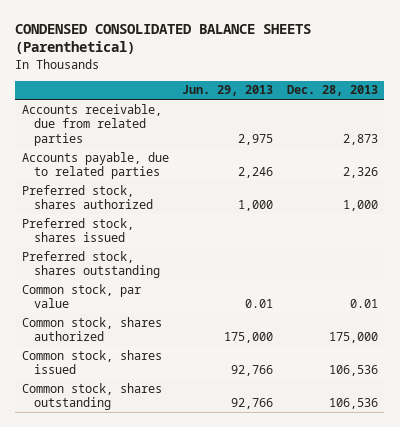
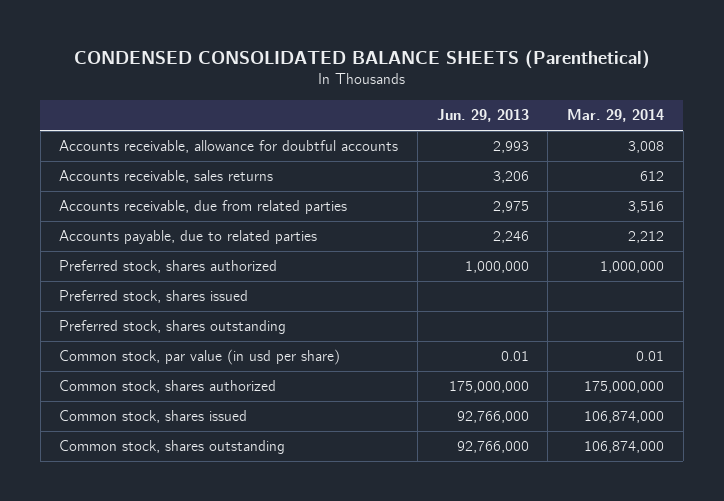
- | Jun. 29, 2013 | Dec. 28, 2013
+ | Jun. 29, 2013 | Mar. 29, 2014
+ Accounts receivable, allowance for doubtful accounts | 2,993 | 3,008
+ Accounts receivable, sales returns | 3,206 | 612
- Preferred stock, shares authorized | 1,000 | 1,000
+ Preferred stock, shares authorized | 1,000,000 | 1,000,000
- Common stock, par value | 0.01 | 0.01
- Common stock, shares authorized | 175,000 | 175,000
- Common stock, shares issued | 92,766 | 106,536
- Common stock, shares outstanding | 92,766 | 106,536
+ Common stock, par value (in usd per share) | 0.01 | 0.01
+ Common stock, shares authorized | 175,000,000 | 175,000,000
+ Common stock, shares issued | 92,766,000 | 106,874,000
+ Common stock, shares outstanding | 92,766,000 | 106,874,000

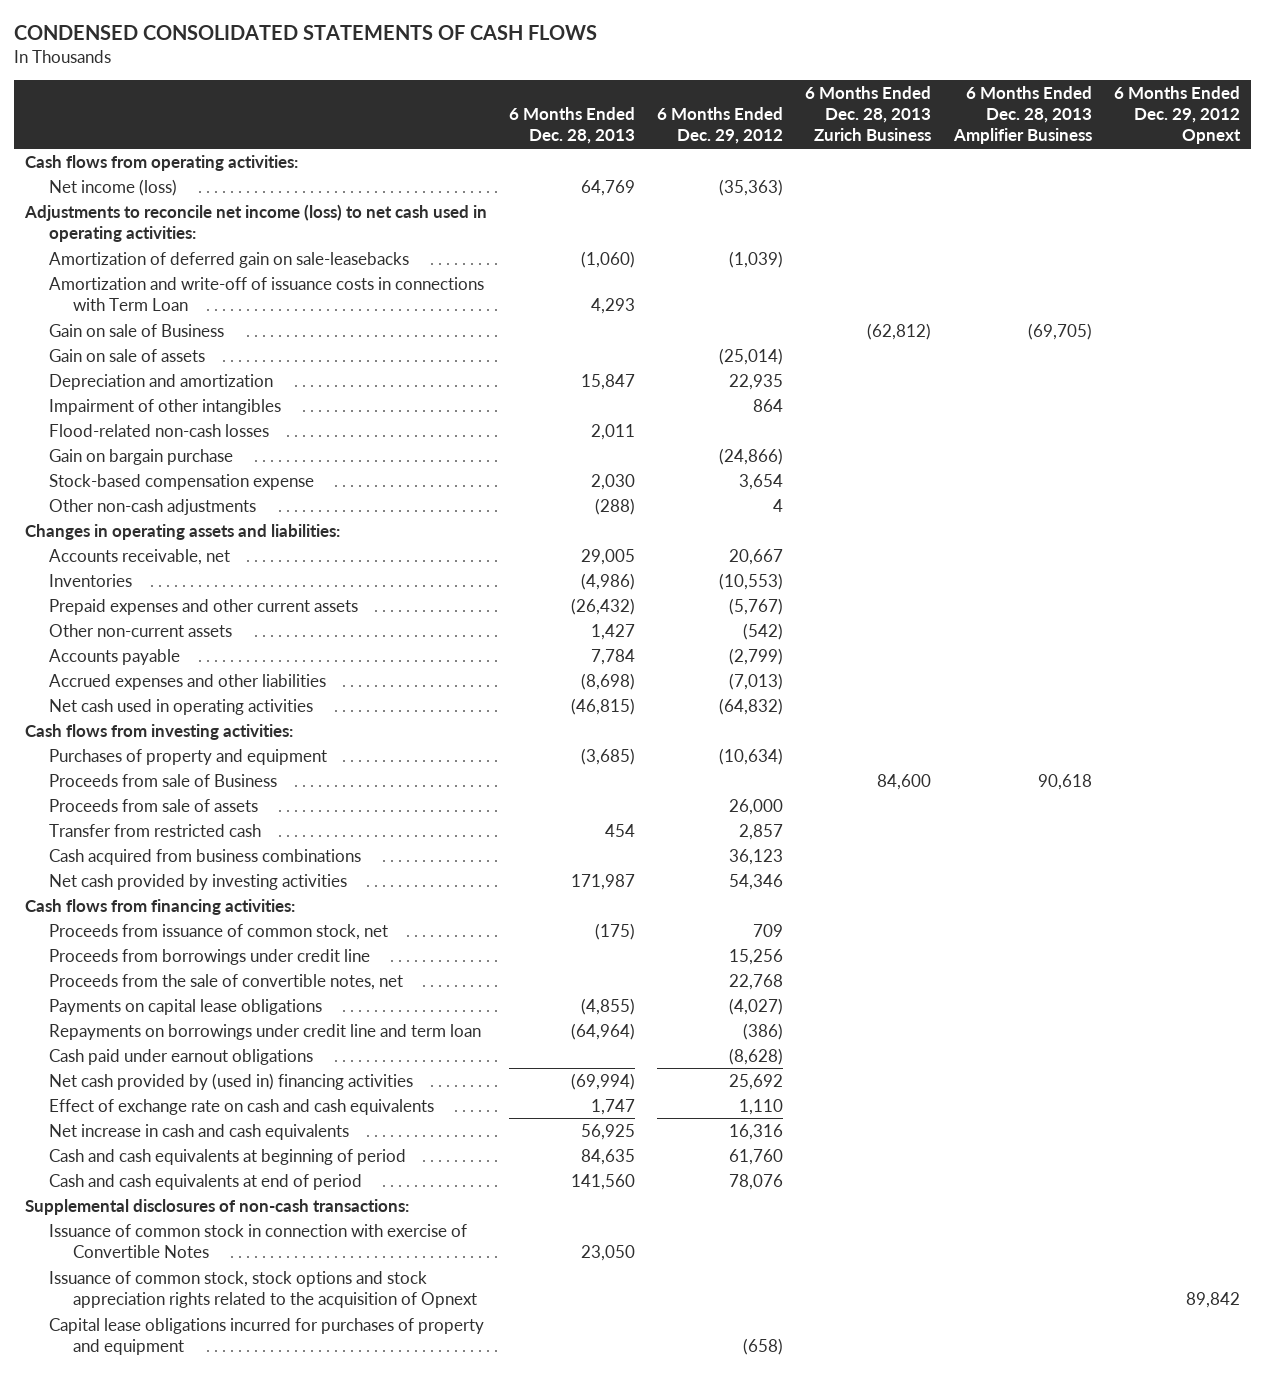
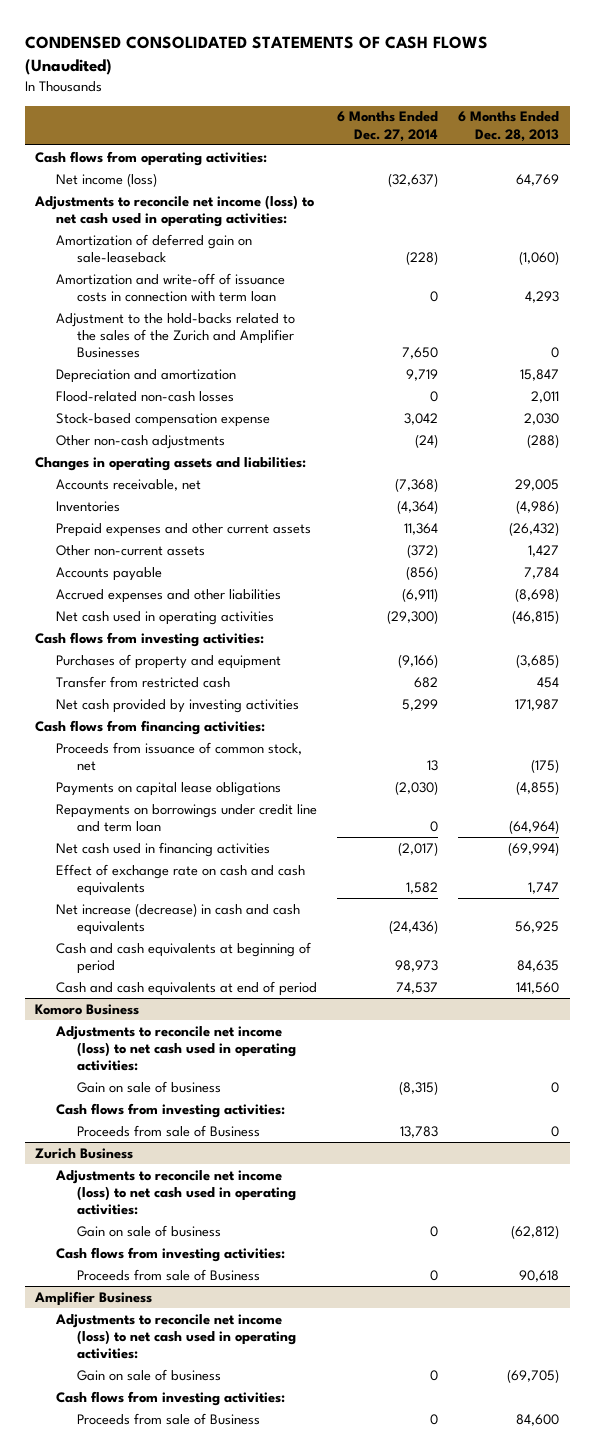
- CONDENSED CONSOLIDATED STATEMENTS OF CASH FLOWS
+ CONDENSED CONSOLIDATED STATEMENTS OF CASH FLOWS (Unaudited)
- | 6 Months Ended Dec. 28, 2013 | 6 Months Ended Dec. 29, 2012 | 6 Months Ended Dec. 28, 2013 Zurich Business | 6 Months Ended Dec. 28, 2013 Amplifier Business | 6 Months Ended Dec. 29, 2012 Opnext
+ | 6 Months Ended Dec. 27, 2014 | 6 Months Ended Dec. 28, 2013
- Amortization of deferred gain on sale-leasebacks | (1,060) | (1,039) | | |
- Amortization and write-off of issuance costs in connections with Term Loan | 4,293 | | | |
- Gain on sale of Business | | | (62,812) | (69,705) |
- Gain on sale of assets | | (25,014) | | |
+ Amortization of deferred gain on sale-leaseback | (228) | (1,060)
+ Amortization and write-off of issuance costs in connection with term loan | 0 | 4,293
+ Adjustment to the hold-backs related to the sales of the Zurich and Amplifier Businesses | 7,650 | 0
- Impairment of other intangibles | | 864 | | |
- Gain on bargain purchase | | (24,866) | | |
- Proceeds from sale of Business | | | 84,600 | 90,618 |
- Proceeds from sale of assets | | 26,000 | | |
- Cash acquired from business combinations | | 36,123 | | |
- Proceeds from borrowings under credit line | | 15,256 | | |
- Proceeds from the sale of convertible notes, net | | 22,768 | | |
- Cash paid under earnout obligations | | (8,628) | | |
- Net cash provided by (used in) financing activities | (69,994) | 25,692 | | |
+ Net cash used in financing activities | (2,017) | (69,994)
- Net increase in cash and cash equivalents | 56,925 | 16,316 | | |
+ Net increase (decrease) in cash and cash equivalents | (24,436) | 56,925
- Supplemental disclosures of non-cash transactions:
- Issuance of common stock in connection with exercise of Convertible Notes | 23,050 | | | |
- Issuance of common stock, stock options and stock appreciation rights related to the acquisition of Opnext | | | | | 89,842
- Capital lease obligations incurred for purchases of property and equipment | | (658) | | |
+ Komoro Business
+ Adjustments to reconcile net income (loss) to net cash used in operating activities:
+ Gain on sale of business | (8,315) | 0
+ Cash flows from investing activities:
+ Proceeds from sale of Business | 13,783 | 0
+ Zurich Business
+ Adjustments to reconcile net income (loss) to net cash used in operating activities:
+ Gain on sale of business | 0 | (62,812)
+ Cash flows from investing activities:
+ Proceeds from sale of Business | 0 | 90,618
+ Amplifier Business
+ Adjustments to reconcile net income (loss) to net cash used in operating activities:
+ Gain on sale of business | 0 | (69,705)
+ Cash flows from investing activities:
+ Proceeds from sale of Business | 0 | 84,600

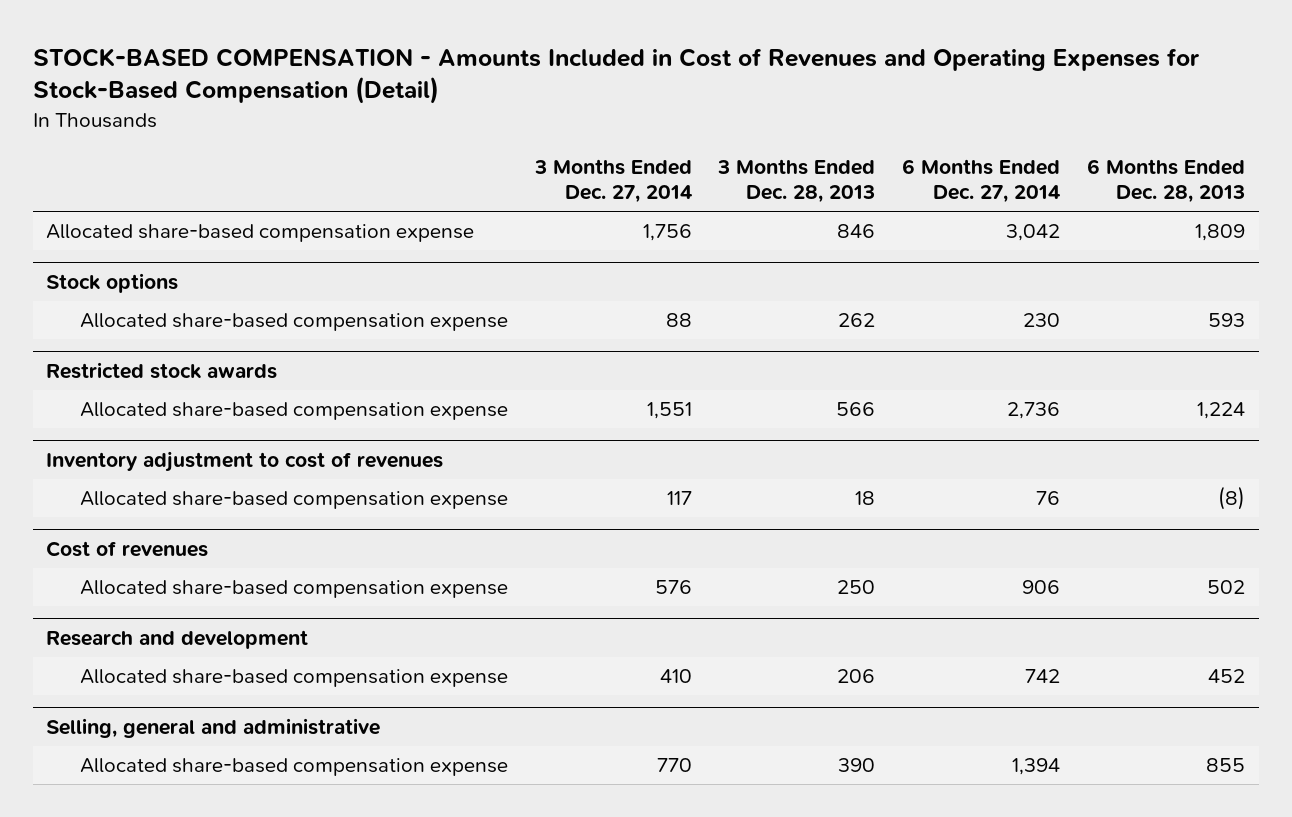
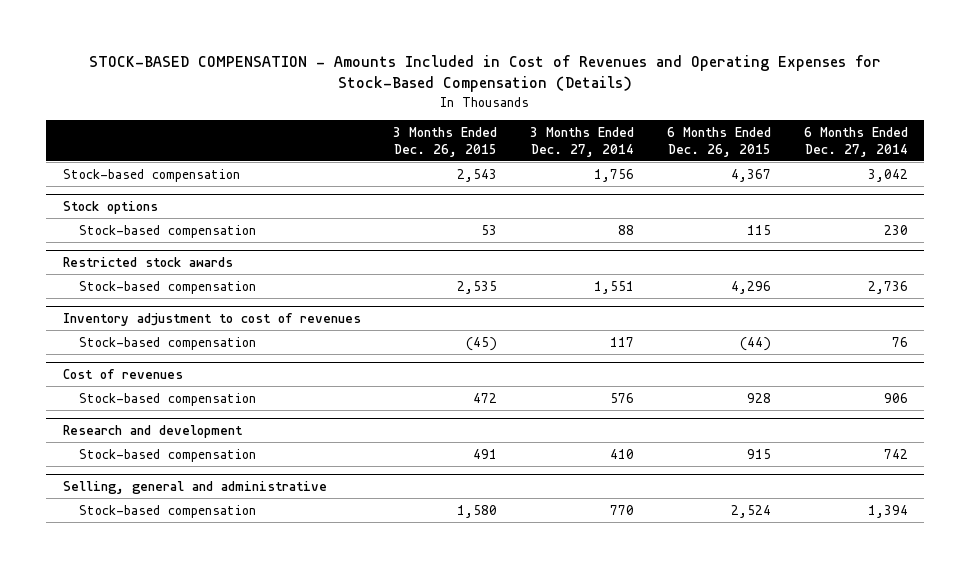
- STOCK-BASED COMPENSATION - Amounts Included in Cost of Revenues and Operating Expenses for Stock-Based Compensation (Detail)
+ STOCK-BASED COMPENSATION - Amounts Included in Cost of Revenues and Operating Expenses for Stock-Based Compensation (Details)
- | 3 Months Ended Dec. 27, 2014 | 3 Months Ended Dec. 28, 2013 | 6 Months Ended Dec. 27, 2014 | 6 Months Ended Dec. 28, 2013
+ | 3 Months Ended Dec. 26, 2015 | 3 Months Ended Dec. 27, 2014 | 6 Months Ended Dec. 26, 2015 | 6 Months Ended Dec. 27, 2014
- Allocated share-based compensation expense | 1,756 | 846 | 3,042 | 1,809
+ Stock-based compensation | 2,543 | 1,756 | 4,367 | 3,042
@ Stock options
- Allocated share-based compensation expense | 88 | 262 | 230 | 593
+ Stock-based compensation | 53 | 88 | 115 | 230
@ Restricted stock awards
- Allocated share-based compensation expense | 1,551 | 566 | 2,736 | 1,224
+ Stock-based compensation | 2,535 | 1,551 | 4,296 | 2,736
@ Inventory adjustment to cost of revenues
- Allocated share-based compensation expense | 117 | 18 | 76 | (8)
+ Stock-based compensation | (45) | 117 | (44) | 76
@ Cost of revenues
- Allocated share-based compensation expense | 576 | 250 | 906 | 502
+ Stock-based compensation | 472 | 576 | 928 | 906
@ Research and development
- Allocated share-based compensation expense | 410 | 206 | 742 | 452
+ Stock-based compensation | 491 | 410 | 915 | 742
@ Selling, general and administrative
- Allocated share-based compensation expense | 770 | 390 | 1,394 | 855
+ Stock-based compensation | 1,580 | 770 | 2,524 | 1,394

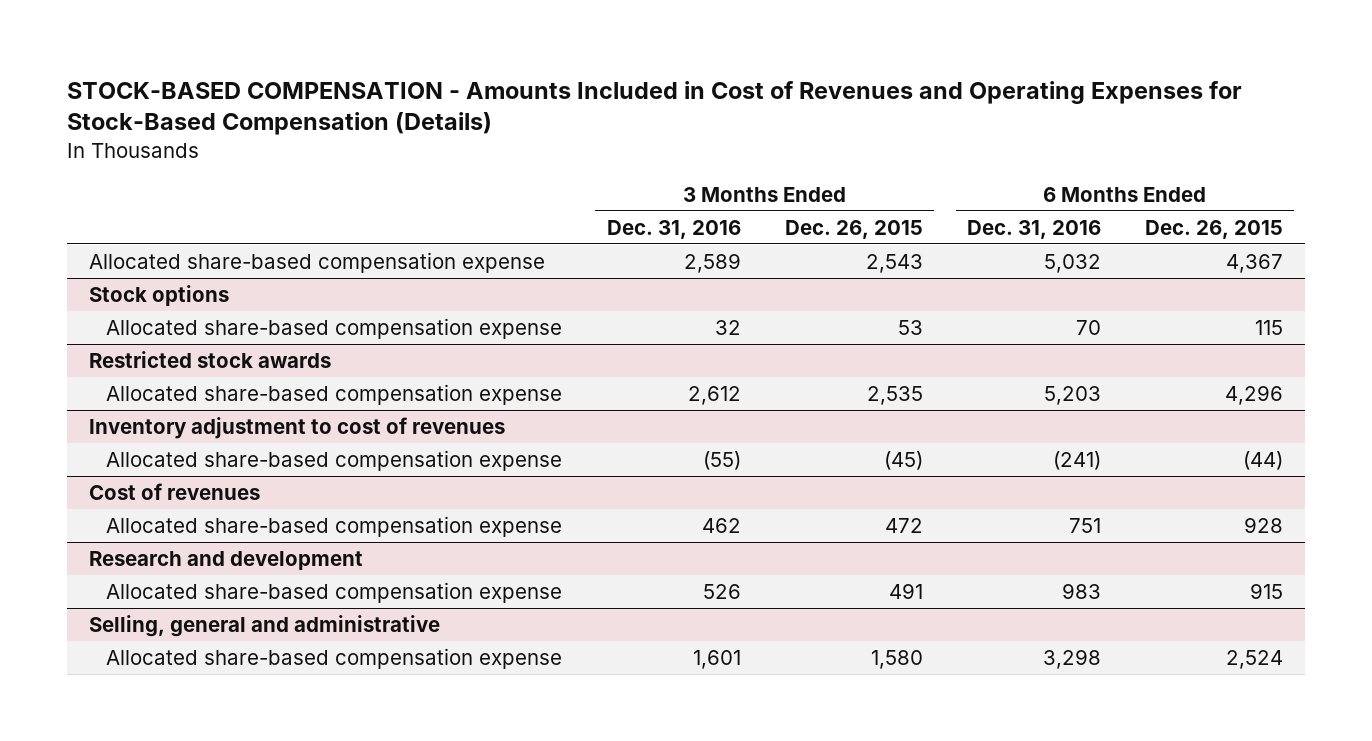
- | 3 Months Ended Dec. 26, 2015 | 3 Months Ended Dec. 27, 2014 | 6 Months Ended Dec. 26, 2015 | 6 Months Ended Dec. 27, 2014
+ | 3 Months Ended Dec. 31, 2016 | 3 Months Ended Dec. 26, 2015 | 6 Months Ended Dec. 31, 2016 | 6 Months Ended Dec. 26, 2015
- Stock-based compensation | 2,543 | 1,756 | 4,367 | 3,042
+ Allocated share-based compensation expense | 2,589 | 2,543 | 5,032 | 4,367
@ Stock options
- Stock-based compensation | 53 | 88 | 115 | 230
+ Allocated share-based compensation expense | 32 | 53 | 70 | 115
@ Restricted stock awards
- Stock-based compensation | 2,535 | 1,551 | 4,296 | 2,736
+ Allocated share-based compensation expense | 2,612 | 2,535 | 5,203 | 4,296
@ Inventory adjustment to cost of revenues
- Stock-based compensation | (45) | 117 | (44) | 76
+ Allocated share-based compensation expense | (55) | (45) | (241) | (44)
@ Cost of revenues
- Stock-based compensation | 472 | 576 | 928 | 906
+ Allocated share-based compensation expense | 462 | 472 | 751 | 928
@ Research and development
- Stock-based compensation | 491 | 410 | 915 | 742
+ Allocated share-based compensation expense | 526 | 491 | 983 | 915
@ Selling, general and administrative
- Stock-based compensation | 1,580 | 770 | 2,524 | 1,394
+ Allocated share-based compensation expense | 1,601 | 1,580 | 3,298 | 2,524

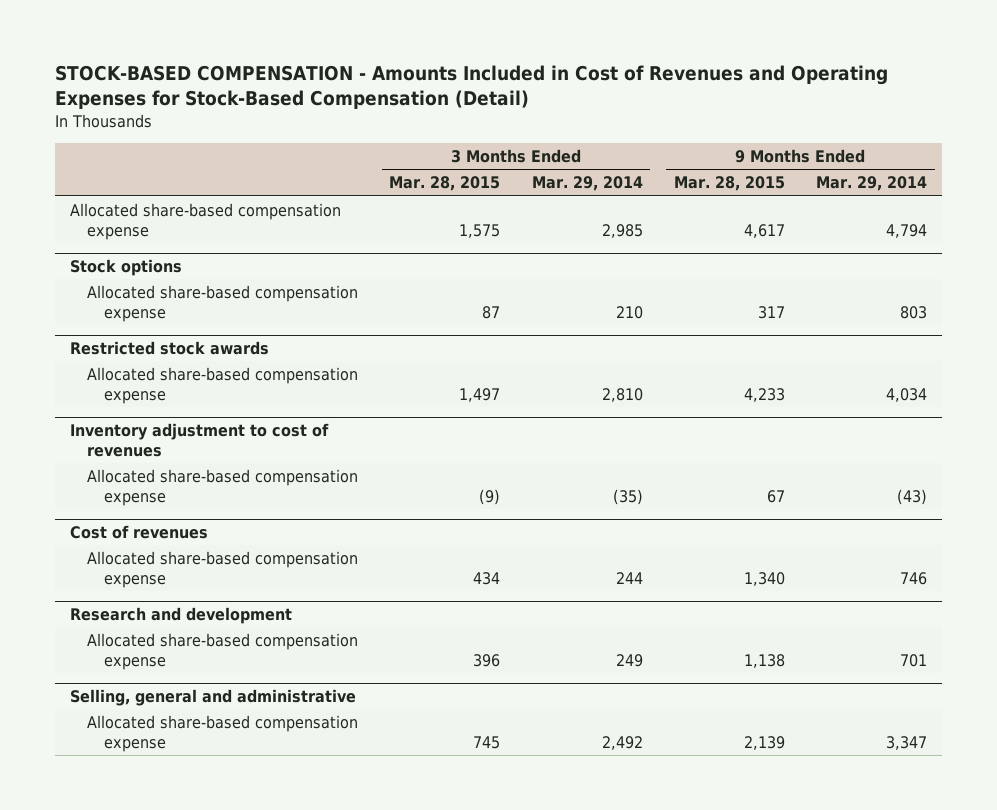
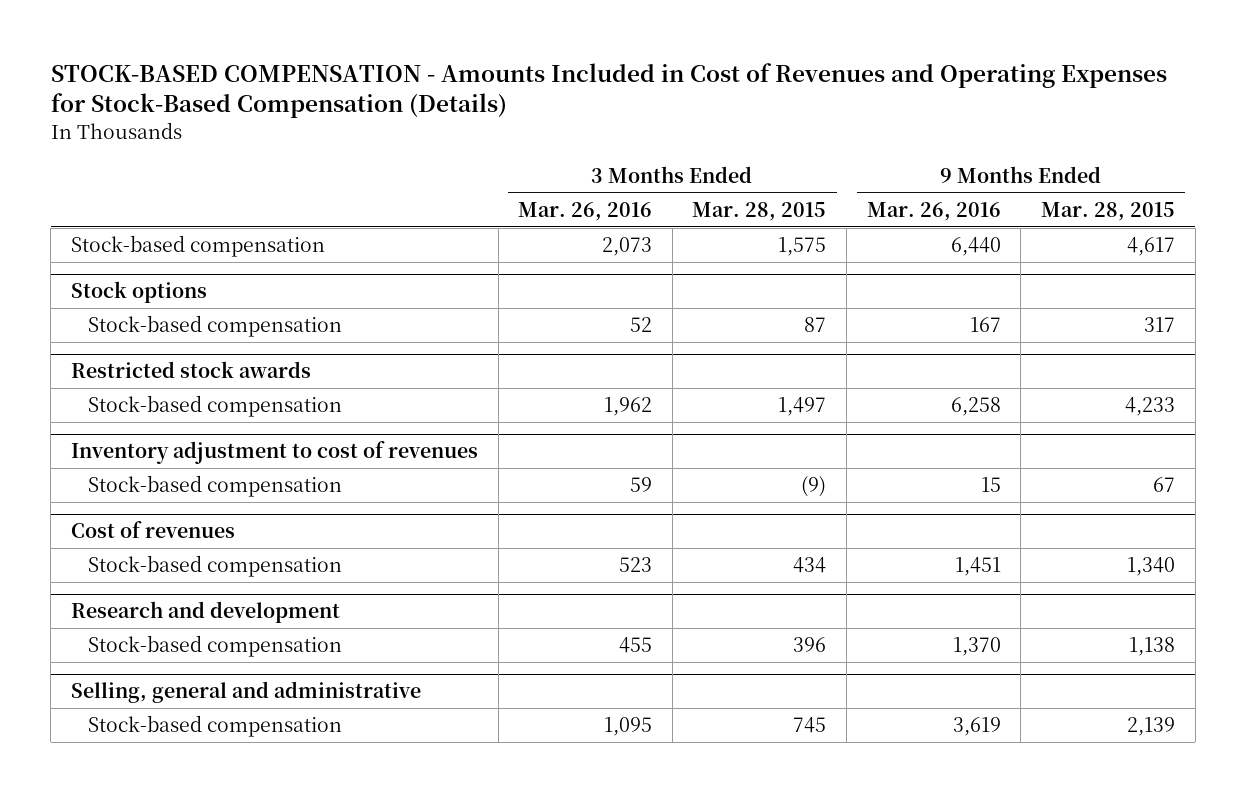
- STOCK-BASED COMPENSATION - Amounts Included in Cost of Revenues and Operating Expenses for Stock-Based Compensation (Detail)
+ STOCK-BASED COMPENSATION - Amounts Included in Cost of Revenues and Operating Expenses for Stock-Based Compensation (Details)
- | 3 Months Ended Mar. 28, 2015 | 3 Months Ended Mar. 29, 2014 | 9 Months Ended Mar. 28, 2015 | 9 Months Ended Mar. 29, 2014
+ | 3 Months Ended Mar. 26, 2016 | 3 Months Ended Mar. 28, 2015 | 9 Months Ended Mar. 26, 2016 | 9 Months Ended Mar. 28, 2015
- Allocated share-based compensation expense | 1,575 | 2,985 | 4,617 | 4,794
+ Stock-based compensation | 2,073 | 1,575 | 6,440 | 4,617
@ Stock options
- Allocated share-based compensation expense | 87 | 210 | 317 | 803
+ Stock-based compensation | 52 | 87 | 167 | 317
@ Restricted stock awards
- Allocated share-based compensation expense | 1,497 | 2,810 | 4,233 | 4,034
+ Stock-based compensation | 1,962 | 1,497 | 6,258 | 4,233
@ Inventory adjustment to cost of revenues
- Allocated share-based compensation expense | (9) | (35) | 67 | (43)
+ Stock-based compensation | 59 | (9) | 15 | 67
@ Cost of revenues
- Allocated share-based compensation expense | 434 | 244 | 1,340 | 746
+ Stock-based compensation | 523 | 434 | 1,451 | 1,340
@ Research and development
- Allocated share-based compensation expense | 396 | 249 | 1,138 | 701
+ Stock-based compensation | 455 | 396 | 1,370 | 1,138
@ Selling, general and administrative
- Allocated share-based compensation expense | 745 | 2,492 | 2,139 | 3,347
+ Stock-based compensation | 1,095 | 745 | 3,619 | 2,139

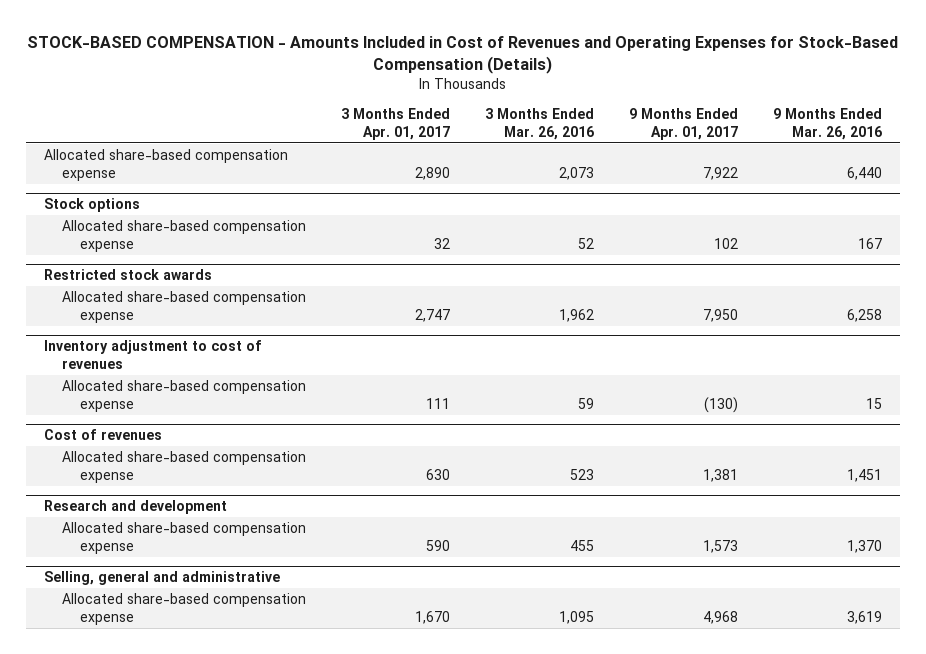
- | 3 Months Ended Mar. 26, 2016 | 3 Months Ended Mar. 28, 2015 | 9 Months Ended Mar. 26, 2016 | 9 Months Ended Mar. 28, 2015
+ | 3 Months Ended Apr. 01, 2017 | 3 Months Ended Mar. 26, 2016 | 9 Months Ended Apr. 01, 2017 | 9 Months Ended Mar. 26, 2016
- Stock-based compensation | 2,073 | 1,575 | 6,440 | 4,617
+ Allocated share-based compensation expense | 2,890 | 2,073 | 7,922 | 6,440
@ Stock options
- Stock-based compensation | 52 | 87 | 167 | 317
+ Allocated share-based compensation expense | 32 | 52 | 102 | 167
@ Restricted stock awards
- Stock-based compensation | 1,962 | 1,497 | 6,258 | 4,233
+ Allocated share-based compensation expense | 2,747 | 1,962 | 7,950 | 6,258
@ Inventory adjustment to cost of revenues
- Stock-based compensation | 59 | (9) | 15 | 67
+ Allocated share-based compensation expense | 111 | 59 | (130) | 15
@ Cost of revenues
- Stock-based compensation | 523 | 434 | 1,451 | 1,340
+ Allocated share-based compensation expense | 630 | 523 | 1,381 | 1,451
@ Research and development
- Stock-based compensation | 455 | 396 | 1,370 | 1,138
+ Allocated share-based compensation expense | 590 | 455 | 1,573 | 1,370
@ Selling, general and administrative
- Stock-based compensation | 1,095 | 745 | 3,619 | 2,139
+ Allocated share-based compensation expense | 1,670 | 1,095 | 4,968 | 3,619

